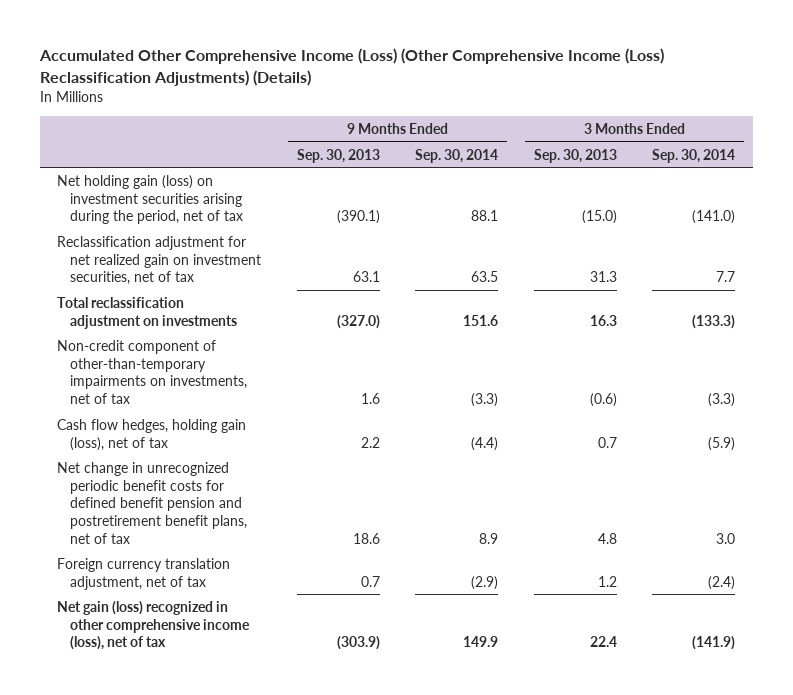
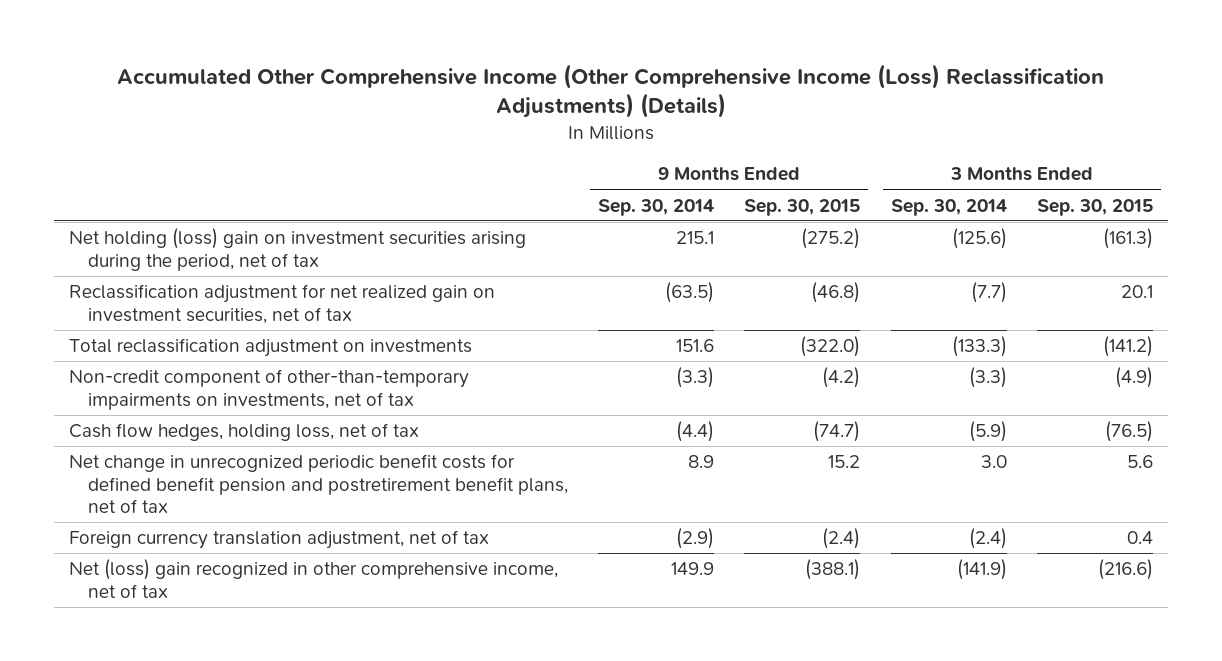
- Accumulated Other Comprehensive Income (Loss) (Other Comprehensive Income (Loss) Reclassification Adjustments) (Details)
+ Accumulated Other Comprehensive Income (Other Comprehensive Income (Loss) Reclassification Adjustments) (Details)
- | 9 Months Ended Sep. 30, 2013 | 9 Months Ended Sep. 30, 2014 | 3 Months Ended Sep. 30, 2013 | 3 Months Ended Sep. 30, 2014
+ | 9 Months Ended Sep. 30, 2014 | 9 Months Ended Sep. 30, 2015 | 3 Months Ended Sep. 30, 2014 | 3 Months Ended Sep. 30, 2015
- Net holding gain (loss) on investment securities arising during the period, net of tax | (390.1) | 88.1 | (15.0) | (141.0)
- Reclassification adjustment for net realized gain on investment securities, net of tax | 63.1 | 63.5 | 31.3 | 7.7
+ Net holding (loss) gain on investment securities arising during the period, net of tax | 215.1 | (275.2) | (125.6) | (161.3)
+ Reclassification adjustment for net realized gain on investment securities, net of tax | (63.5) | (46.8) | (7.7) | 20.1
- Cash flow hedges, holding gain (loss), net of tax | 2.2 | (4.4) | 0.7 | (5.9)
+ Cash flow hedges, holding loss, net of tax | (4.4) | (74.7) | (5.9) | (76.5)
- Net gain (loss) recognized in other comprehensive income (loss), net of tax | (303.9) | 149.9 | 22.4 | (141.9)
+ Net (loss) gain recognized in other comprehensive income, net of tax | 149.9 | (388.1) | (141.9) | (216.6)

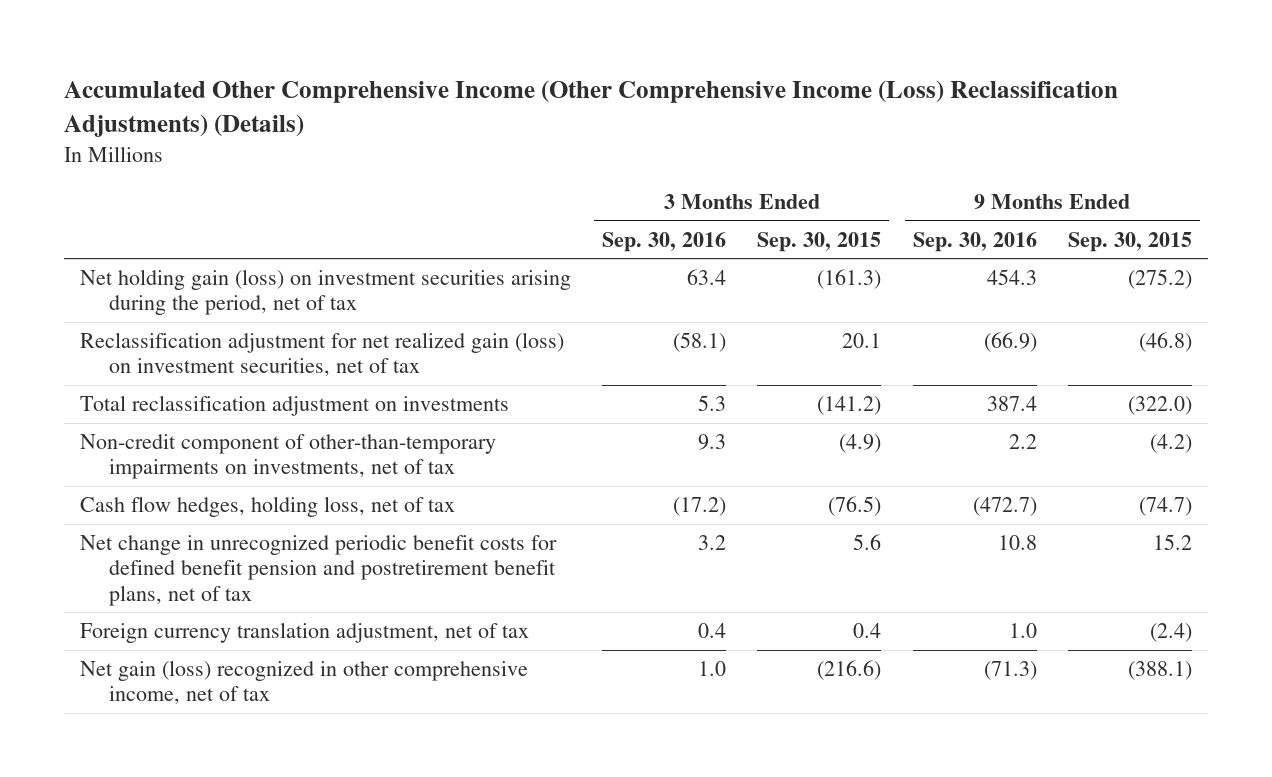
- | 9 Months Ended Sep. 30, 2014 | 9 Months Ended Sep. 30, 2015 | 3 Months Ended Sep. 30, 2014 | 3 Months Ended Sep. 30, 2015
+ | 3 Months Ended Sep. 30, 2016 | 3 Months Ended Sep. 30, 2015 | 9 Months Ended Sep. 30, 2016 | 9 Months Ended Sep. 30, 2015
- Net holding (loss) gain on investment securities arising during the period, net of tax | 215.1 | (275.2) | (125.6) | (161.3)
- Reclassification adjustment for net realized gain on investment securities, net of tax | (63.5) | (46.8) | (7.7) | 20.1
+ Net holding gain (loss) on investment securities arising during the period, net of tax | 63.4 | (161.3) | 454.3 | (275.2)
+ Reclassification adjustment for net realized gain (loss) on investment securities, net of tax | (58.1) | 20.1 | (66.9) | (46.8)
- Net (loss) gain recognized in other comprehensive income, net of tax | 149.9 | (388.1) | (141.9) | (216.6)
+ Net gain (loss) recognized in other comprehensive income, net of tax | 1.0 | (216.6) | (71.3) | (388.1)

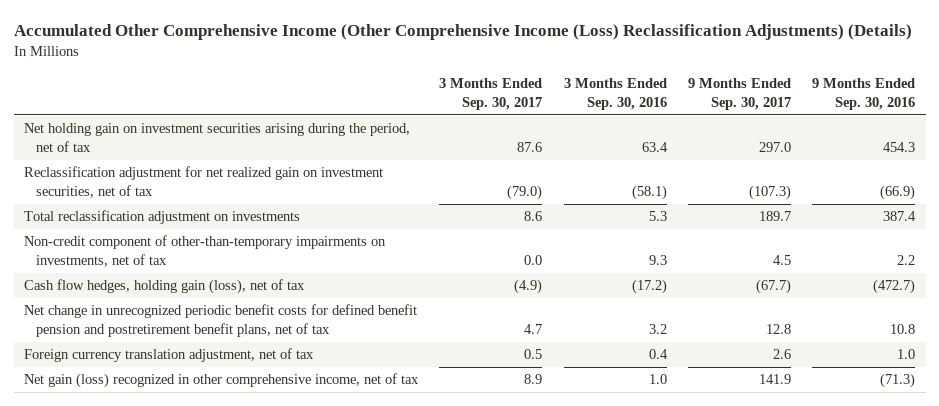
- | 3 Months Ended Sep. 30, 2016 | 3 Months Ended Sep. 30, 2015 | 9 Months Ended Sep. 30, 2016 | 9 Months Ended Sep. 30, 2015
+ | 3 Months Ended Sep. 30, 2017 | 3 Months Ended Sep. 30, 2016 | 9 Months Ended Sep. 30, 2017 | 9 Months Ended Sep. 30, 2016
- Net holding gain (loss) on investment securities arising during the period, net of tax | 63.4 | (161.3) | 454.3 | (275.2)
- Reclassification adjustment for net realized gain (loss) on investment securities, net of tax | (58.1) | 20.1 | (66.9) | (46.8)
+ Net holding gain on investment securities arising during the period, net of tax | 87.6 | 63.4 | 297.0 | 454.3
+ Reclassification adjustment for net realized gain on investment securities, net of tax | (79.0) | (58.1) | (107.3) | (66.9)
- Cash flow hedges, holding loss, net of tax | (17.2) | (76.5) | (472.7) | (74.7)
+ Cash flow hedges, holding gain (loss), net of tax | (4.9) | (17.2) | (67.7) | (472.7)

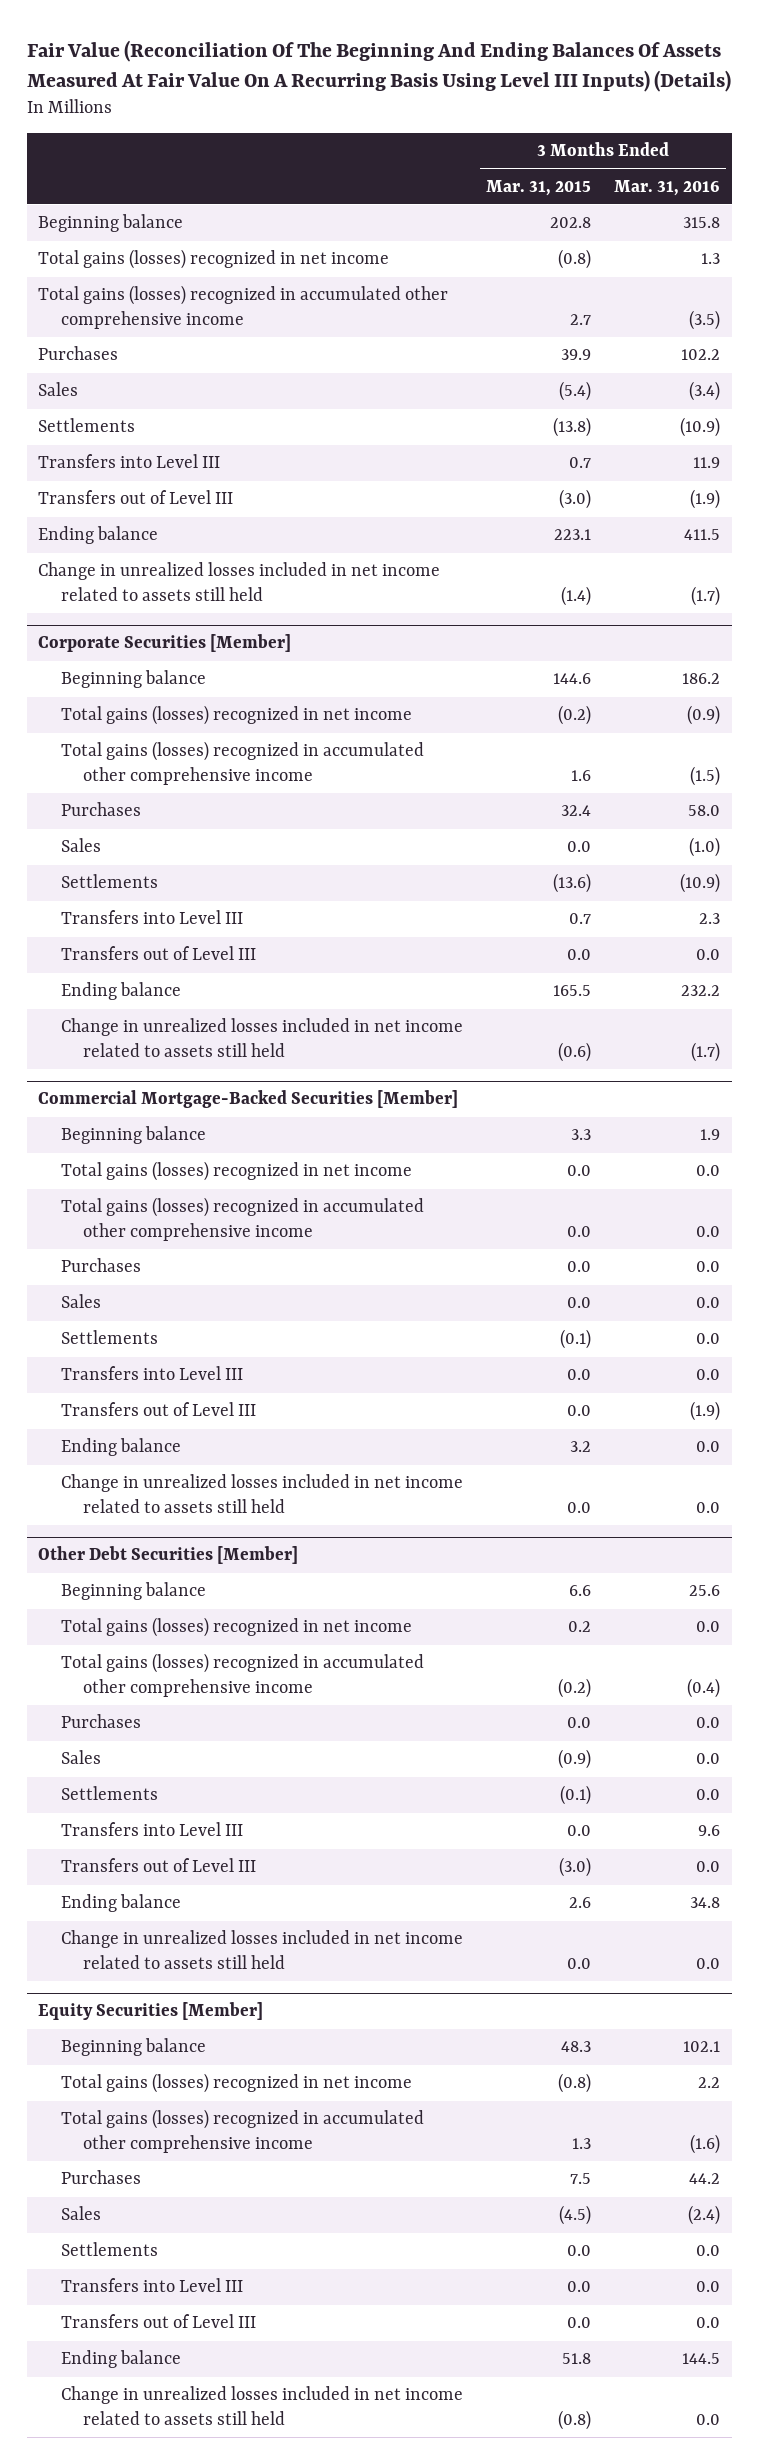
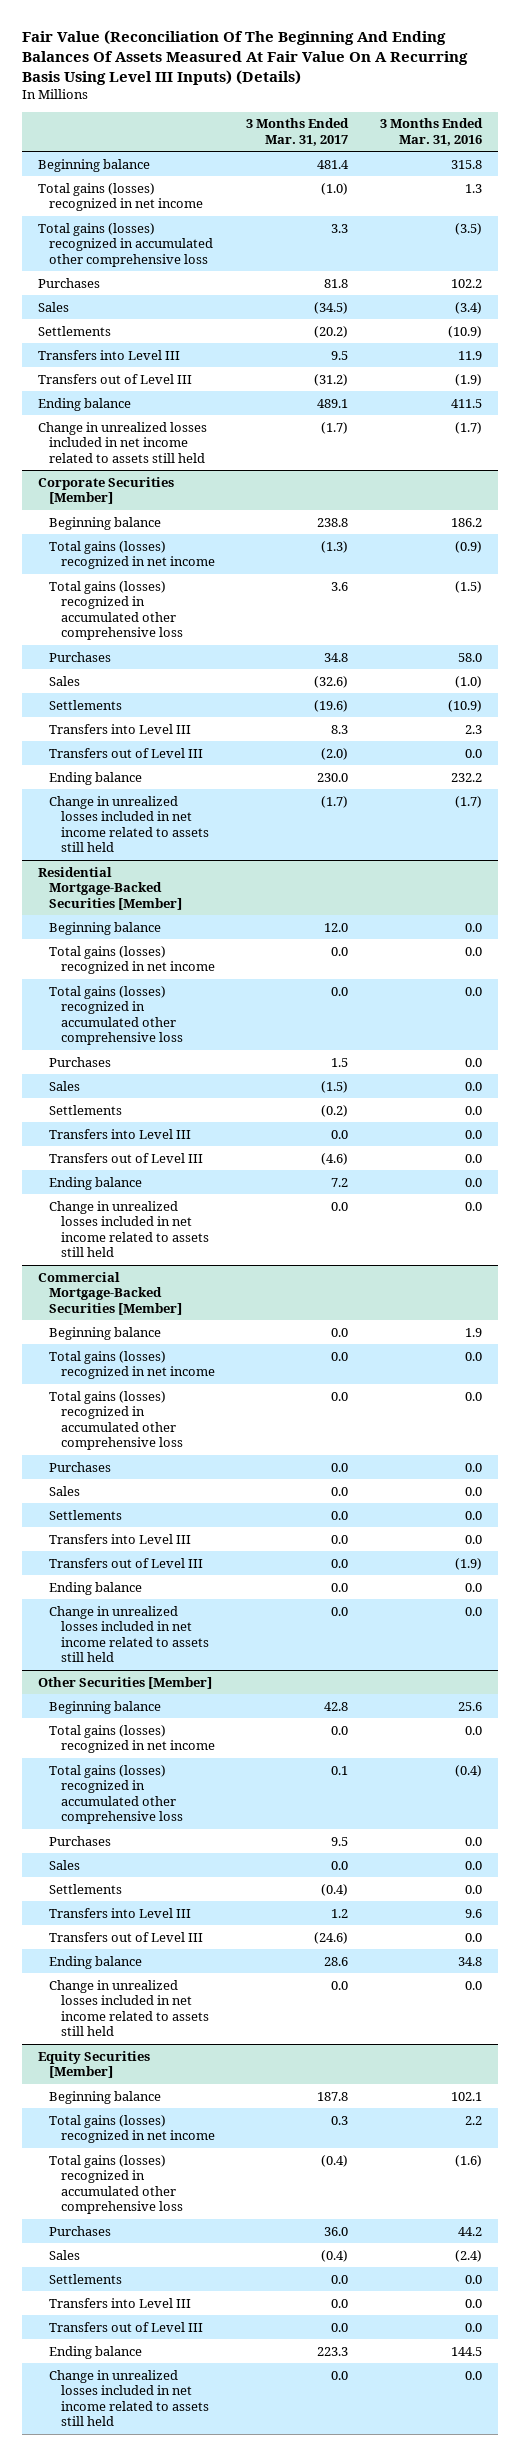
- | 3 Months Ended Mar. 31, 2015 | 3 Months Ended Mar. 31, 2016
+ | 3 Months Ended Mar. 31, 2017 | 3 Months Ended Mar. 31, 2016
- Total gains (losses) recognized in accumulated other comprehensive income | 2.7 | (3.5)
+ Total gains (losses) recognized in accumulated other comprehensive loss | 3.3 | (3.5)
@ Corporate Securities [Member]
- Total gains (losses) recognized in accumulated other comprehensive income | 1.6 | (1.5)
+ Total gains (losses) recognized in accumulated other comprehensive loss | 3.6 | (1.5)
+ Residential Mortgage-Backed Securities [Member]
+ Beginning balance | 12.0 | 0.0
+ Total gains (losses) recognized in net income | 0.0 | 0.0
+ Total gains (losses) recognized in accumulated other comprehensive loss | 0.0 | 0.0
+ Purchases | 1.5 | 0.0
+ Sales | (1.5) | 0.0
+ Settlements | (0.2) | 0.0
+ Transfers into Level III | 0.0 | 0.0
+ Transfers out of Level III | (4.6) | 0.0
+ Ending balance | 7.2 | 0.0
+ Change in unrealized losses included in net income related to assets still held | 0.0 | 0.0
@ Commercial Mortgage-Backed Securities [Member]
- Total gains (losses) recognized in accumulated other comprehensive income | 0.0 | 0.0
+ Total gains (losses) recognized in accumulated other comprehensive loss | 0.0 | 0.0
- Other Debt Securities [Member]
+ Other Securities [Member]
- Total gains (losses) recognized in accumulated other comprehensive income | (0.2) | (0.4)
+ Total gains (losses) recognized in accumulated other comprehensive loss | 0.1 | (0.4)
@ Equity Securities [Member]
- Total gains (losses) recognized in accumulated other comprehensive income | 1.3 | (1.6)
+ Total gains (losses) recognized in accumulated other comprehensive loss | (0.4) | (1.6)

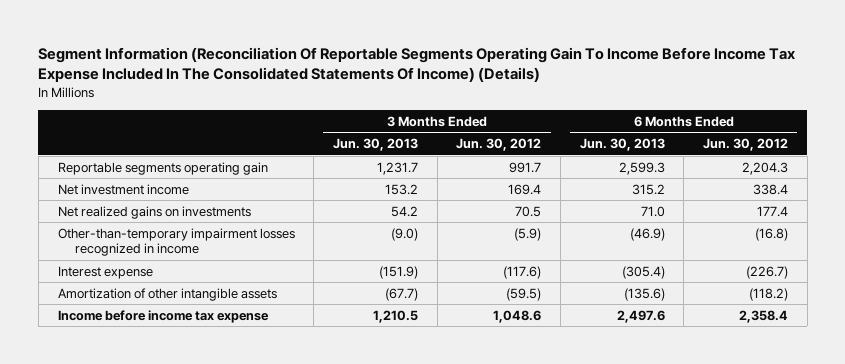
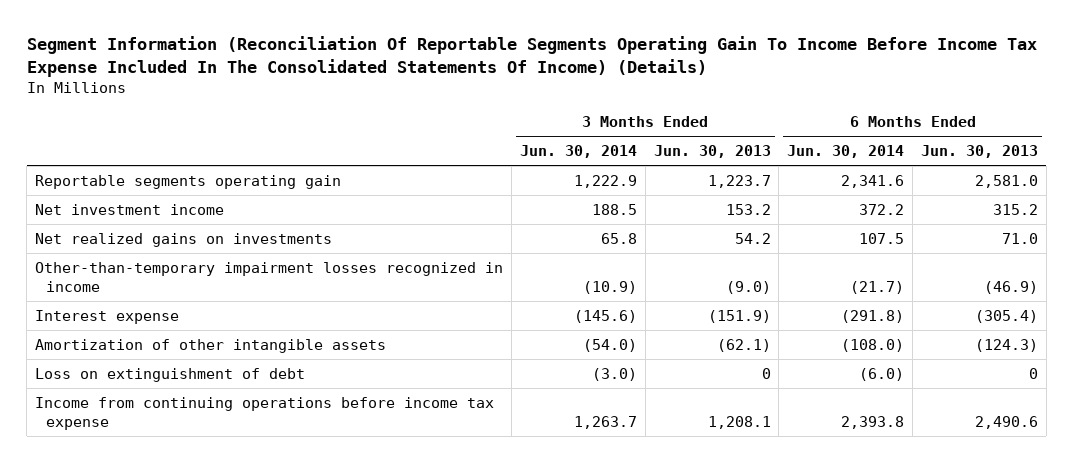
- | 3 Months Ended Jun. 30, 2013 | 3 Months Ended Jun. 30, 2012 | 6 Months Ended Jun. 30, 2013 | 6 Months Ended Jun. 30, 2012
+ | 3 Months Ended Jun. 30, 2014 | 3 Months Ended Jun. 30, 2013 | 6 Months Ended Jun. 30, 2014 | 6 Months Ended Jun. 30, 2013
- Reportable segments operating gain | 1,231.7 | 991.7 | 2,599.3 | 2,204.3
+ Reportable segments operating gain | 1,222.9 | 1,223.7 | 2,341.6 | 2,581.0
- Amortization of other intangible assets | (67.7) | (59.5) | (135.6) | (118.2)
- Income before income tax expense | 1,210.5 | 1,048.6 | 2,497.6 | 2,358.4
+ Amortization of other intangible assets | (54.0) | (62.1) | (108.0) | (124.3)
+ Loss on extinguishment of debt | (3.0) | 0 | (6.0) | 0
+ Income from continuing operations before income tax expense | 1,263.7 | 1,208.1 | 2,393.8 | 2,490.6

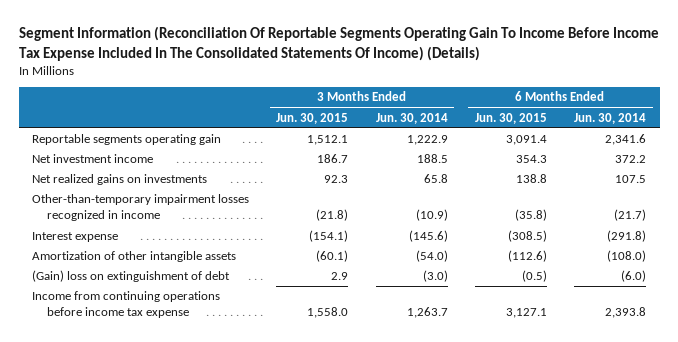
- | 3 Months Ended Jun. 30, 2014 | 3 Months Ended Jun. 30, 2013 | 6 Months Ended Jun. 30, 2014 | 6 Months Ended Jun. 30, 2013
+ | 3 Months Ended Jun. 30, 2015 | 3 Months Ended Jun. 30, 2014 | 6 Months Ended Jun. 30, 2015 | 6 Months Ended Jun. 30, 2014
- Loss on extinguishment of debt | (3.0) | 0 | (6.0) | 0
+ (Gain) loss on extinguishment of debt | 2.9 | (3.0) | (0.5) | (6.0)

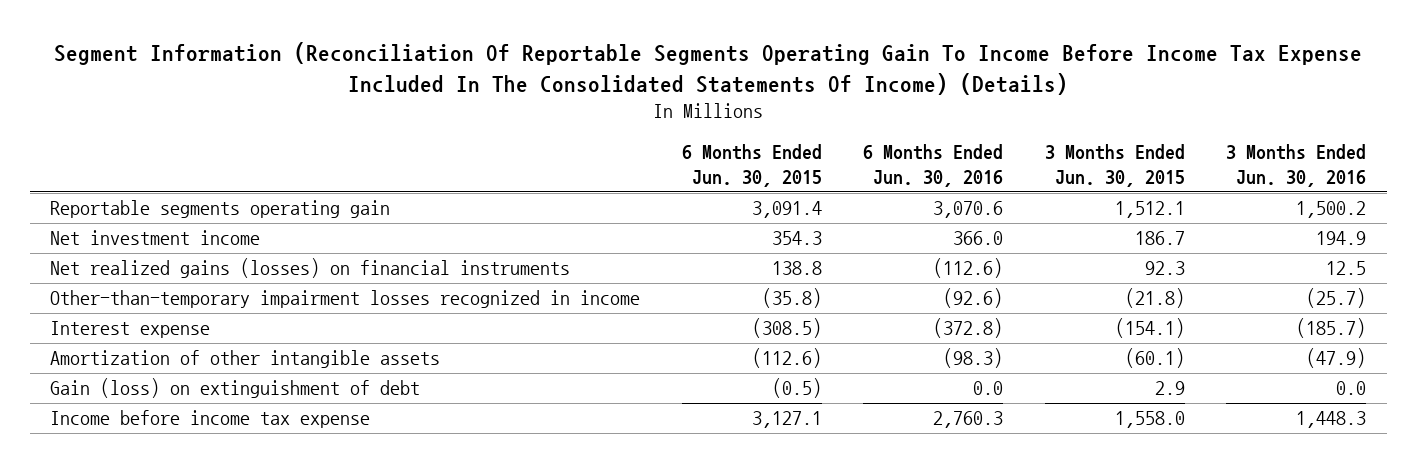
- | 3 Months Ended Jun. 30, 2015 | 3 Months Ended Jun. 30, 2014 | 6 Months Ended Jun. 30, 2015 | 6 Months Ended Jun. 30, 2014
+ | 6 Months Ended Jun. 30, 2015 | 6 Months Ended Jun. 30, 2016 | 3 Months Ended Jun. 30, 2015 | 3 Months Ended Jun. 30, 2016
- Net realized gains on investments | 92.3 | 65.8 | 138.8 | 107.5
+ Net realized gains (losses) on financial instruments | 138.8 | (112.6) | 92.3 | 12.5
- (Gain) loss on extinguishment of debt | 2.9 | (3.0) | (0.5) | (6.0)
- Income from continuing operations before income tax expense | 1,558.0 | 1,263.7 | 3,127.1 | 2,393.8
+ Gain (loss) on extinguishment of debt | (0.5) | 0.0 | 2.9 | 0.0
+ Income before income tax expense | 3,127.1 | 2,760.3 | 1,558.0 | 1,448.3

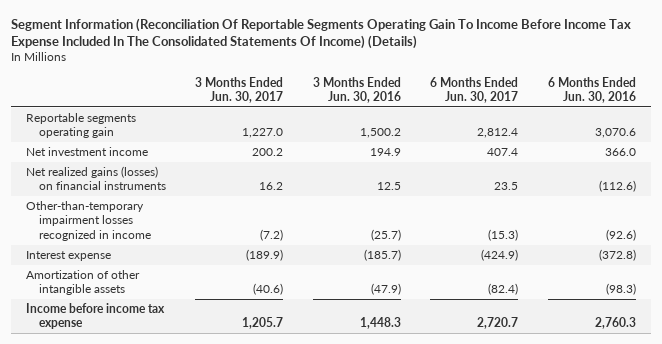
- | 6 Months Ended Jun. 30, 2015 | 6 Months Ended Jun. 30, 2016 | 3 Months Ended Jun. 30, 2015 | 3 Months Ended Jun. 30, 2016
+ | 3 Months Ended Jun. 30, 2017 | 3 Months Ended Jun. 30, 2016 | 6 Months Ended Jun. 30, 2017 | 6 Months Ended Jun. 30, 2016
- Gain (loss) on extinguishment of debt | (0.5) | 0.0 | 2.9 | 0.0

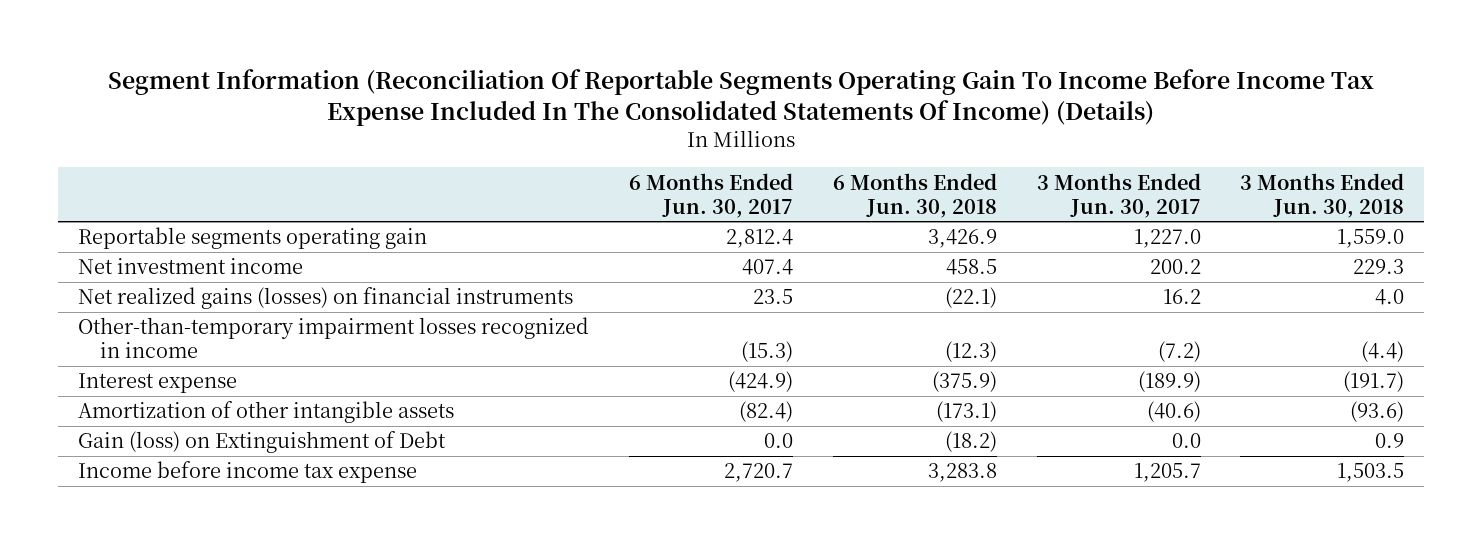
- | 3 Months Ended Jun. 30, 2017 | 3 Months Ended Jun. 30, 2016 | 6 Months Ended Jun. 30, 2017 | 6 Months Ended Jun. 30, 2016
+ | 6 Months Ended Jun. 30, 2017 | 6 Months Ended Jun. 30, 2018 | 3 Months Ended Jun. 30, 2017 | 3 Months Ended Jun. 30, 2018
+ Gain (loss) on Extinguishment of Debt | 0.0 | (18.2) | 0.0 | 0.9

